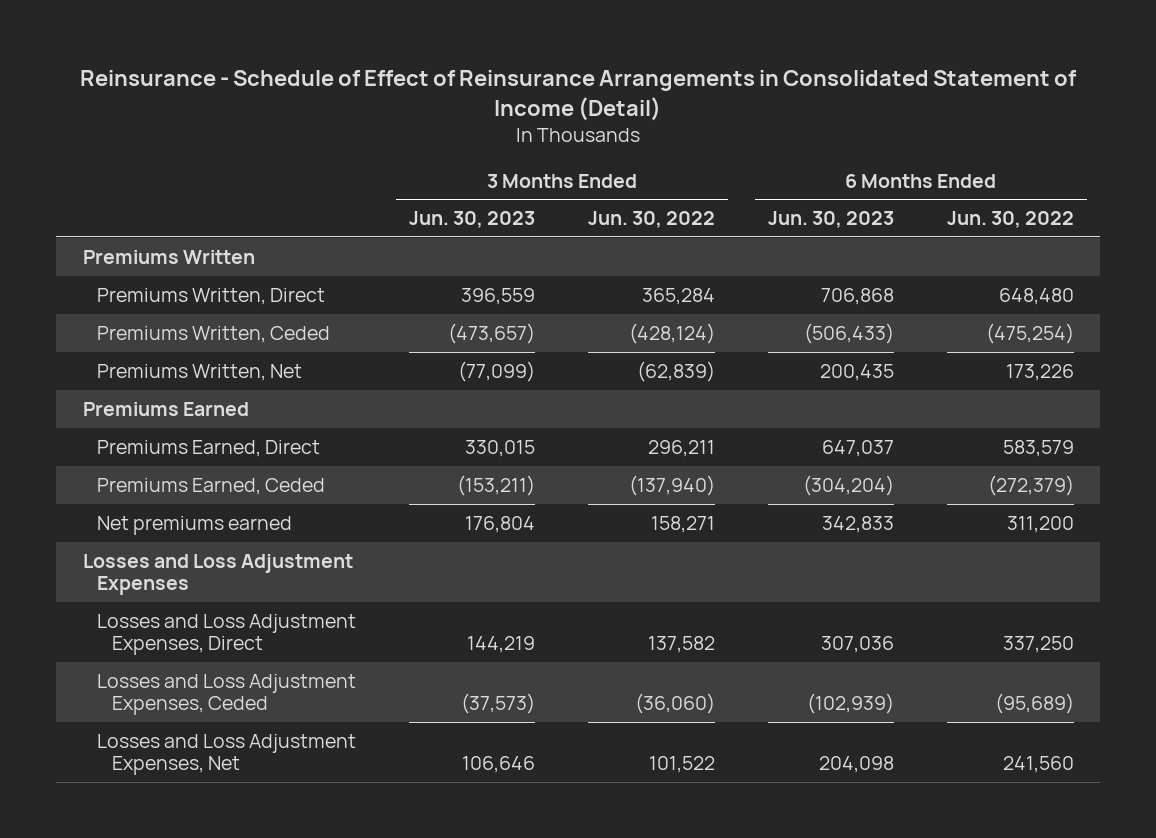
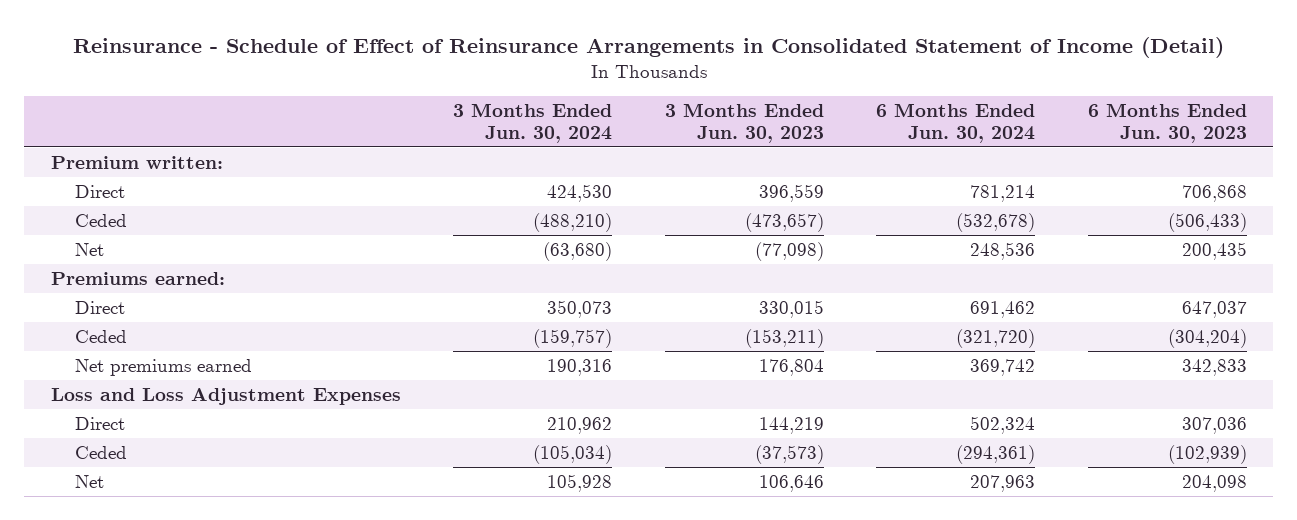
- | 3 Months Ended Jun. 30, 2023 | 3 Months Ended Jun. 30, 2022 | 6 Months Ended Jun. 30, 2023 | 6 Months Ended Jun. 30, 2022
+ | 3 Months Ended Jun. 30, 2024 | 3 Months Ended Jun. 30, 2023 | 6 Months Ended Jun. 30, 2024 | 6 Months Ended Jun. 30, 2023
- Premiums Written
- Premiums Written, Direct | 396,559 | 365,284 | 706,868 | 648,480
- Premiums Written, Ceded | (473,657) | (428,124) | (506,433) | (475,254)
- Premiums Written, Net | (77,099) | (62,839) | 200,435 | 173,226
- Premiums Earned
- Premiums Earned, Direct | 330,015 | 296,211 | 647,037 | 583,579
- Premiums Earned, Ceded | (153,211) | (137,940) | (304,204) | (272,379)
+ Premium written:
+ Direct | 424,530 | 396,559 | 781,214 | 706,868
+ Ceded | (488,210) | (473,657) | (532,678) | (506,433)
+ Net | (63,680) | (77,098) | 248,536 | 200,435
+ Premiums earned:
+ Direct | 350,073 | 330,015 | 691,462 | 647,037
+ Ceded | (159,757) | (153,211) | (321,720) | (304,204)
- Losses and Loss Adjustment Expenses
- Losses and Loss Adjustment Expenses, Direct | 144,219 | 137,582 | 307,036 | 337,250
- Losses and Loss Adjustment Expenses, Ceded | (37,573) | (36,060) | (102,939) | (95,689)
- Losses and Loss Adjustment Expenses, Net | 106,646 | 101,522 | 204,098 | 241,560
+ Loss and Loss Adjustment Expenses
+ Direct | 210,962 | 144,219 | 502,324 | 307,036
+ Ceded | (105,034) | (37,573) | (294,361) | (102,939)
+ Net | 105,928 | 106,646 | 207,963 | 204,098

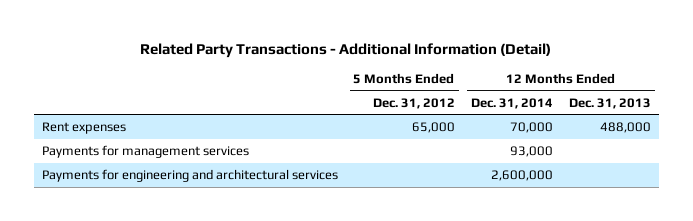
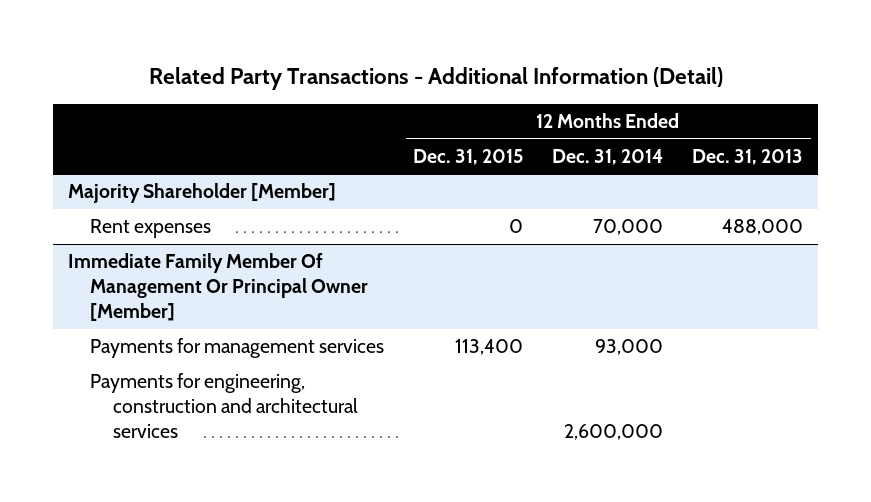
- | 5 Months Ended Dec. 31, 2012 | 12 Months Ended Dec. 31, 2014 | 12 Months Ended Dec. 31, 2013
+ | 12 Months Ended Dec. 31, 2015 | 12 Months Ended Dec. 31, 2014 | 12 Months Ended Dec. 31, 2013
+ Majority Shareholder [Member]
+ Immediate Family Member Of Management Or Principal Owner [Member]
- Payments for engineering and architectural services | | 2,600,000 |
+ Payments for engineering, construction and architectural services | | 2,600,000 |

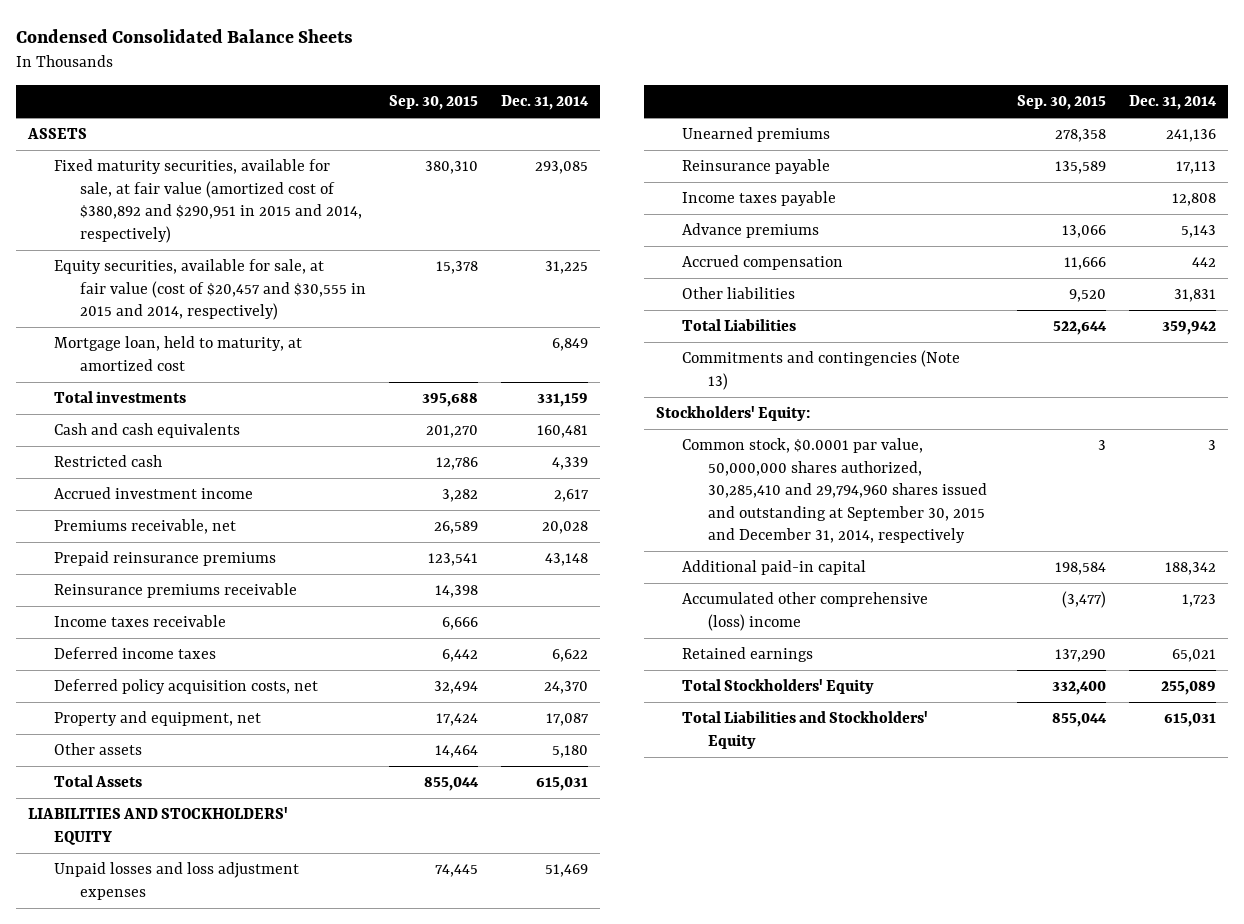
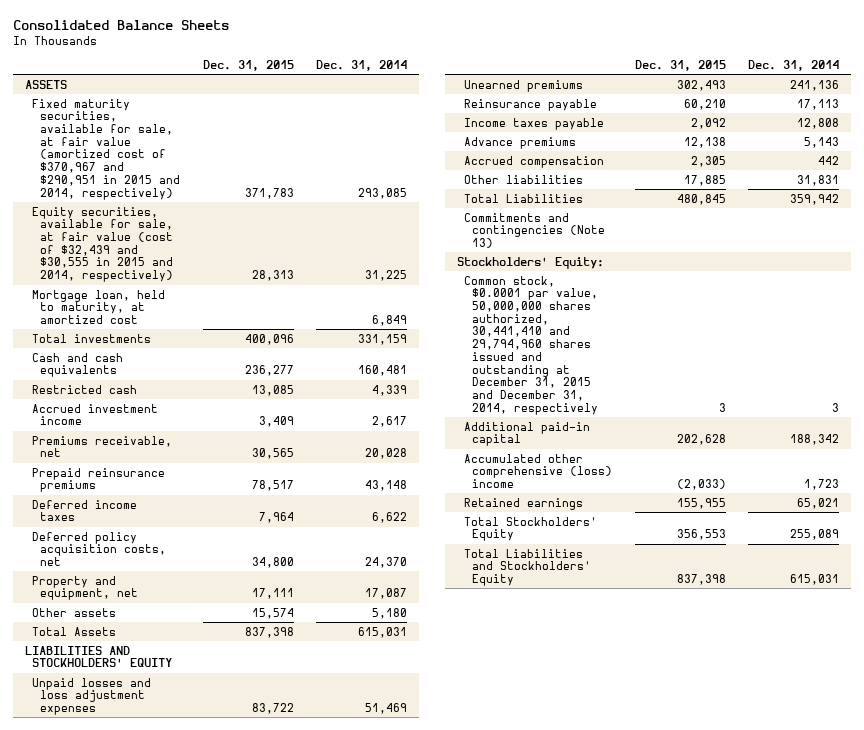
- Condensed Consolidated Balance Sheets
+ Consolidated Balance Sheets
- | Sep. 30, 2015 | Dec. 31, 2014
+ | Dec. 31, 2015 | Dec. 31, 2014
- Fixed maturity securities, available for sale, at fair value (amortized cost of $380,892 and $290,951 in 2015 and 2014, respectively) | 380,310 | 293,085
- Equity securities, available for sale, at fair value (cost of $20,457 and $30,555 in 2015 and 2014, respectively) | 15,378 | 31,225
+ Fixed maturity securities, available for sale, at fair value (amortized cost of $370,967 and $290,951 in 2015 and 2014, respectively) | 371,783 | 293,085
+ Equity securities, available for sale, at fair value (cost of $32,439 and $30,555 in 2015 and 2014, respectively) | 28,313 | 31,225
- Reinsurance premiums receivable | 14,398 |
- Income taxes receivable | 6,666 |
- Common stock, $0.0001 par value, 50,000,000 shares authorized, 30,285,410 and 29,794,960 shares issued and outstanding at September 30, 2015 and December 31, 2014, respectively | 3 | 3
+ Common stock, $0.0001 par value, 50,000,000 shares authorized, 30,441,410 and 29,794,960 shares issued and outstanding at December 31, 2015 and December 31, 2014, respectively | 3 | 3

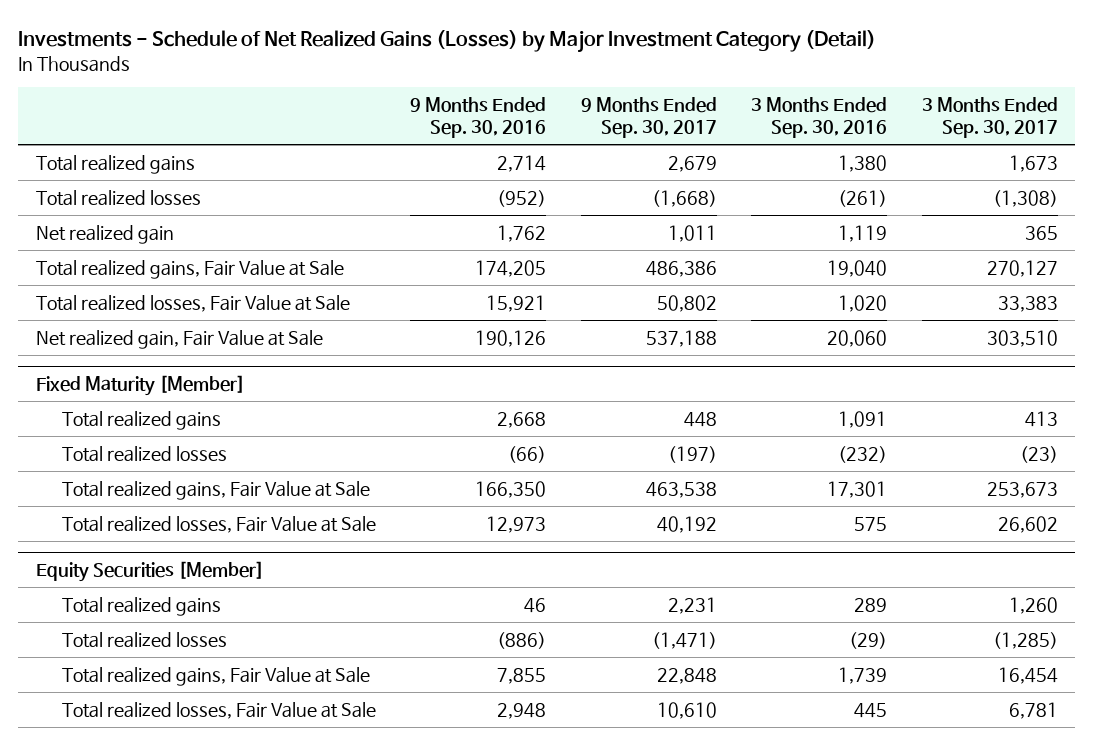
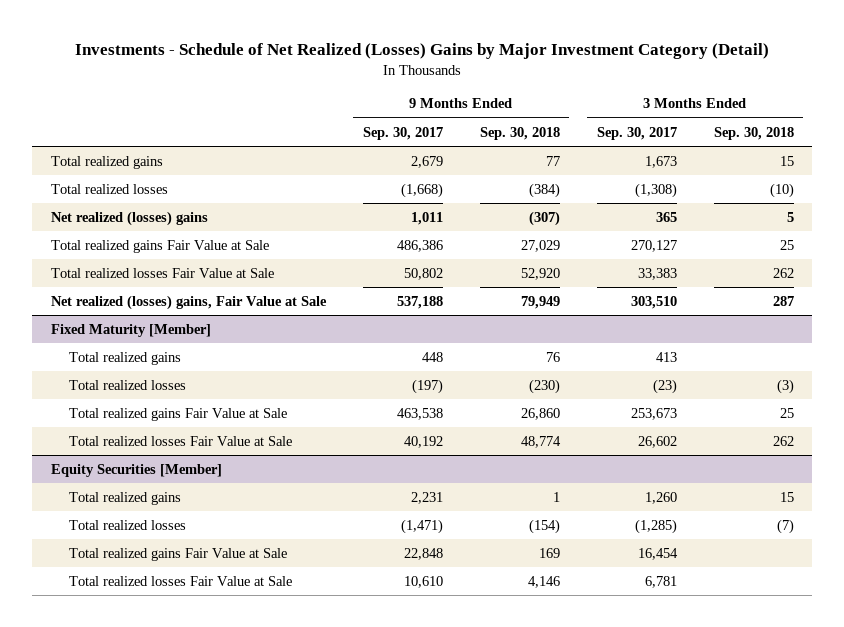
- Investments - Schedule of Net Realized Gains (Losses) by Major Investment Category (Detail)
+ Investments - Schedule of Net Realized (Losses) Gains by Major Investment Category (Detail)
- | 9 Months Ended Sep. 30, 2016 | 9 Months Ended Sep. 30, 2017 | 3 Months Ended Sep. 30, 2016 | 3 Months Ended Sep. 30, 2017
+ | 9 Months Ended Sep. 30, 2017 | 9 Months Ended Sep. 30, 2018 | 3 Months Ended Sep. 30, 2017 | 3 Months Ended Sep. 30, 2018
- Net realized gain | 1,762 | 1,011 | 1,119 | 365
- Total realized gains, Fair Value at Sale | 174,205 | 486,386 | 19,040 | 270,127
- Total realized losses, Fair Value at Sale | 15,921 | 50,802 | 1,020 | 33,383
- Net realized gain, Fair Value at Sale | 190,126 | 537,188 | 20,060 | 303,510
+ Net realized (losses) gains | 1,011 | (307) | 365 | 5
+ Total realized gains Fair Value at Sale | 486,386 | 27,029 | 270,127 | 25
+ Total realized losses Fair Value at Sale | 50,802 | 52,920 | 33,383 | 262
+ Net realized (losses) gains, Fair Value at Sale | 537,188 | 79,949 | 303,510 | 287
@ Fixed Maturity [Member]
- Total realized gains, Fair Value at Sale | 166,350 | 463,538 | 17,301 | 253,673
- Total realized losses, Fair Value at Sale | 12,973 | 40,192 | 575 | 26,602
+ Total realized gains Fair Value at Sale | 463,538 | 26,860 | 253,673 | 25
+ Total realized losses Fair Value at Sale | 40,192 | 48,774 | 26,602 | 262
@ Equity Securities [Member]
- Total realized gains, Fair Value at Sale | 7,855 | 22,848 | 1,739 | 16,454
- Total realized losses, Fair Value at Sale | 2,948 | 10,610 | 445 | 6,781
+ Total realized gains Fair Value at Sale | 22,848 | 169 | 16,454 |
+ Total realized losses Fair Value at Sale | 10,610 | 4,146 | 6,781 |

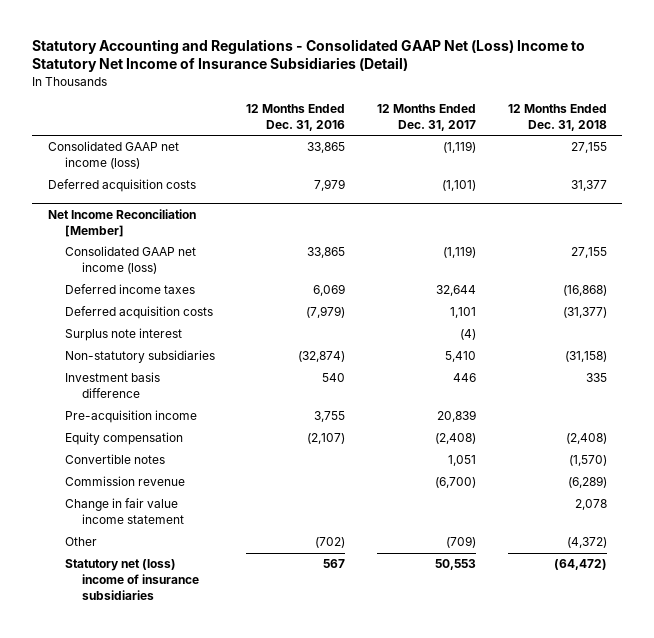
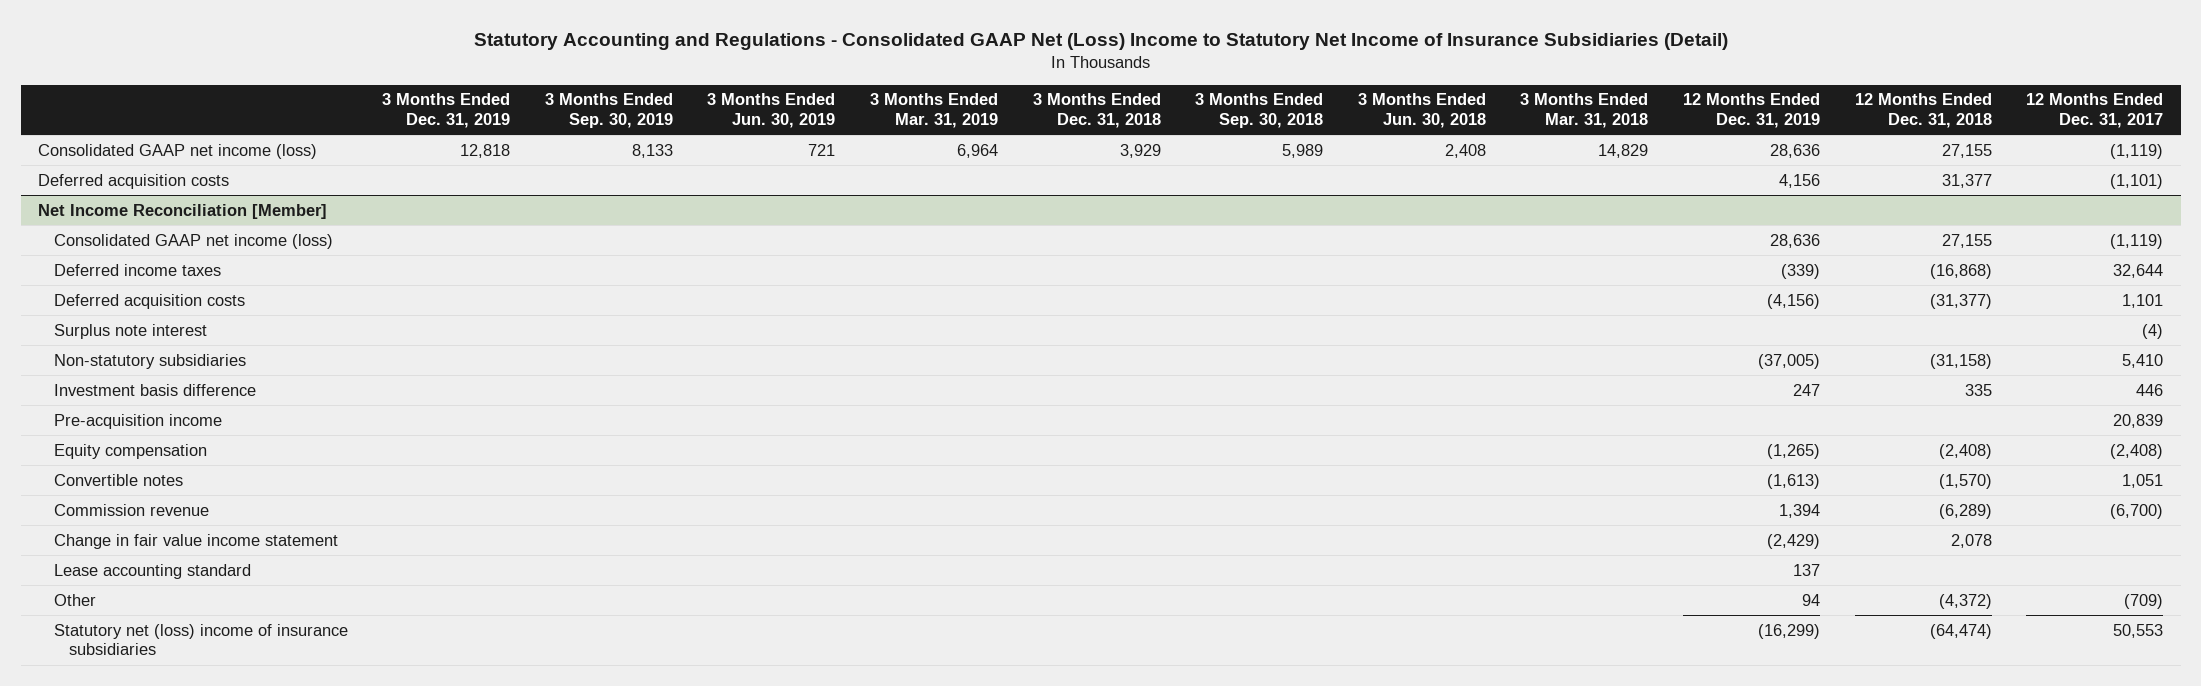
- | 12 Months Ended Dec. 31, 2016 | 12 Months Ended Dec. 31, 2017 | 12 Months Ended Dec. 31, 2018
+ | 3 Months Ended Dec. 31, 2019 | 3 Months Ended Sep. 30, 2019 | 3 Months Ended Jun. 30, 2019 | 3 Months Ended Mar. 31, 2019 | 3 Months Ended Dec. 31, 2018 | 3 Months Ended Sep. 30, 2018 | 3 Months Ended Jun. 30, 2018 | 3 Months Ended Mar. 31, 2018 | 12 Months Ended Dec. 31, 2019 | 12 Months Ended Dec. 31, 2018 | 12 Months Ended Dec. 31, 2017
@ Net Income Reconciliation [Member]
+ Lease accounting standard | | | | | | | | | 137 | |
- Statutory net (loss) income of insurance subsidiaries | 567 | 50,553 | (64,472)
+ Statutory net (loss) income of insurance subsidiaries | | | | | | | | | (16,299) | (64,474) | 50,553

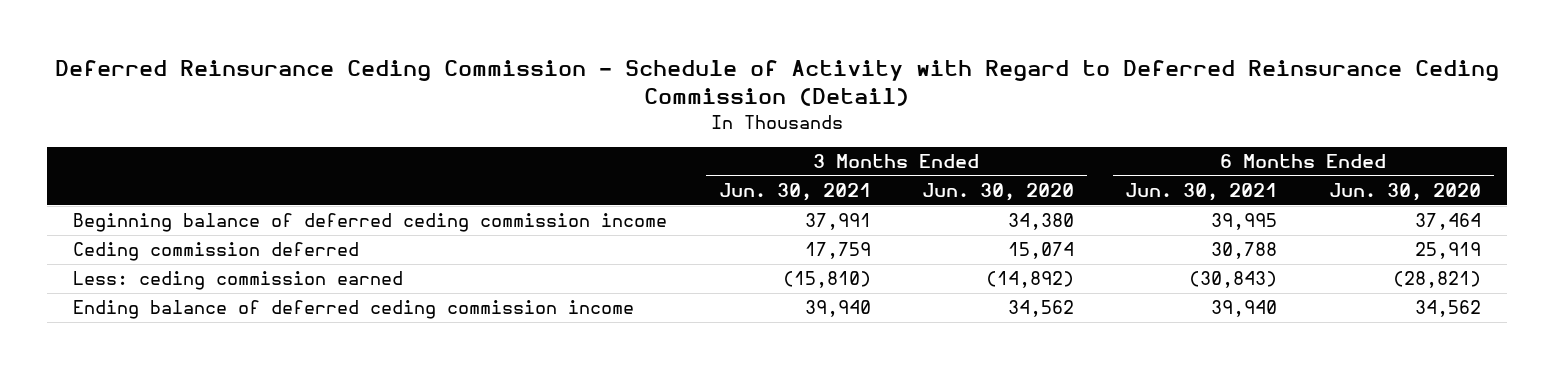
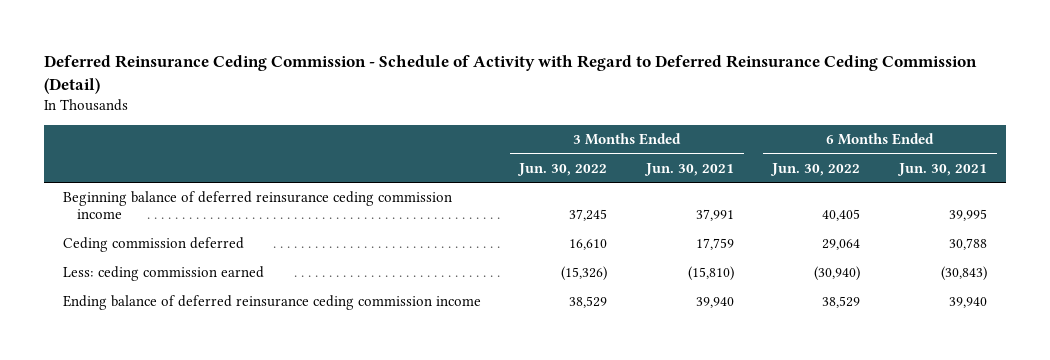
- | 3 Months Ended Jun. 30, 2021 | 3 Months Ended Jun. 30, 2020 | 6 Months Ended Jun. 30, 2021 | 6 Months Ended Jun. 30, 2020
+ | 3 Months Ended Jun. 30, 2022 | 3 Months Ended Jun. 30, 2021 | 6 Months Ended Jun. 30, 2022 | 6 Months Ended Jun. 30, 2021
- Beginning balance of deferred ceding commission income | 37,991 | 34,380 | 39,995 | 37,464
+ Beginning balance of deferred reinsurance ceding commission income | 37,245 | 37,991 | 40,405 | 39,995
- Ending balance of deferred ceding commission income | 39,940 | 34,562 | 39,940 | 34,562
+ Ending balance of deferred reinsurance ceding commission income | 38,529 | 39,940 | 38,529 | 39,940

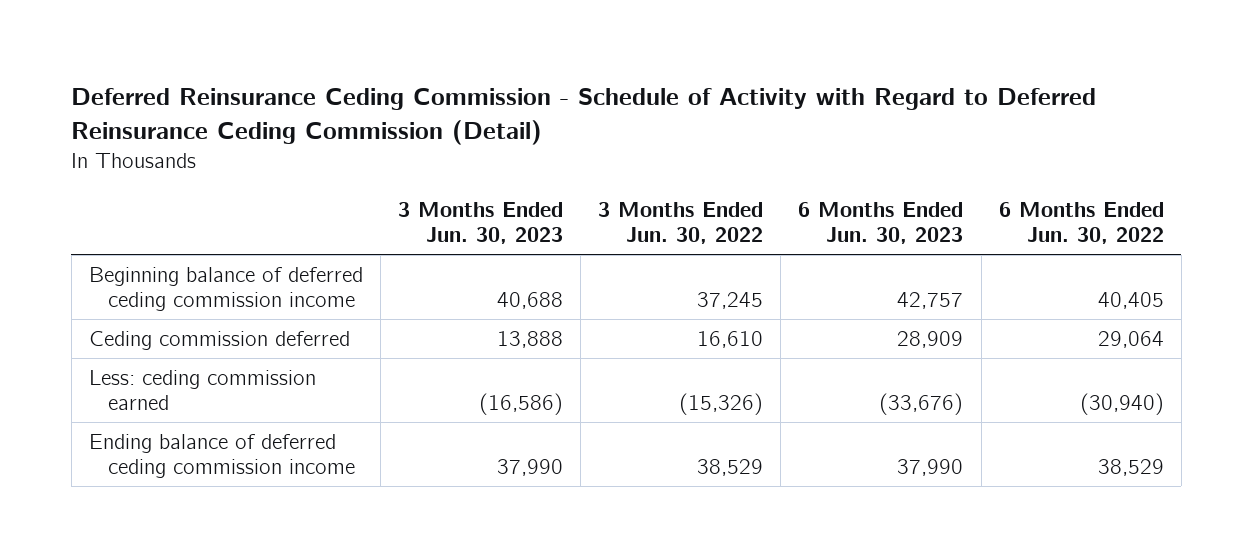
- | 3 Months Ended Jun. 30, 2022 | 3 Months Ended Jun. 30, 2021 | 6 Months Ended Jun. 30, 2022 | 6 Months Ended Jun. 30, 2021
+ | 3 Months Ended Jun. 30, 2023 | 3 Months Ended Jun. 30, 2022 | 6 Months Ended Jun. 30, 2023 | 6 Months Ended Jun. 30, 2022
- Beginning balance of deferred reinsurance ceding commission income | 37,245 | 37,991 | 40,405 | 39,995
+ Beginning balance of deferred ceding commission income | 40,688 | 37,245 | 42,757 | 40,405
- Ending balance of deferred reinsurance ceding commission income | 38,529 | 39,940 | 38,529 | 39,940
+ Ending balance of deferred ceding commission income | 37,990 | 38,529 | 37,990 | 38,529

